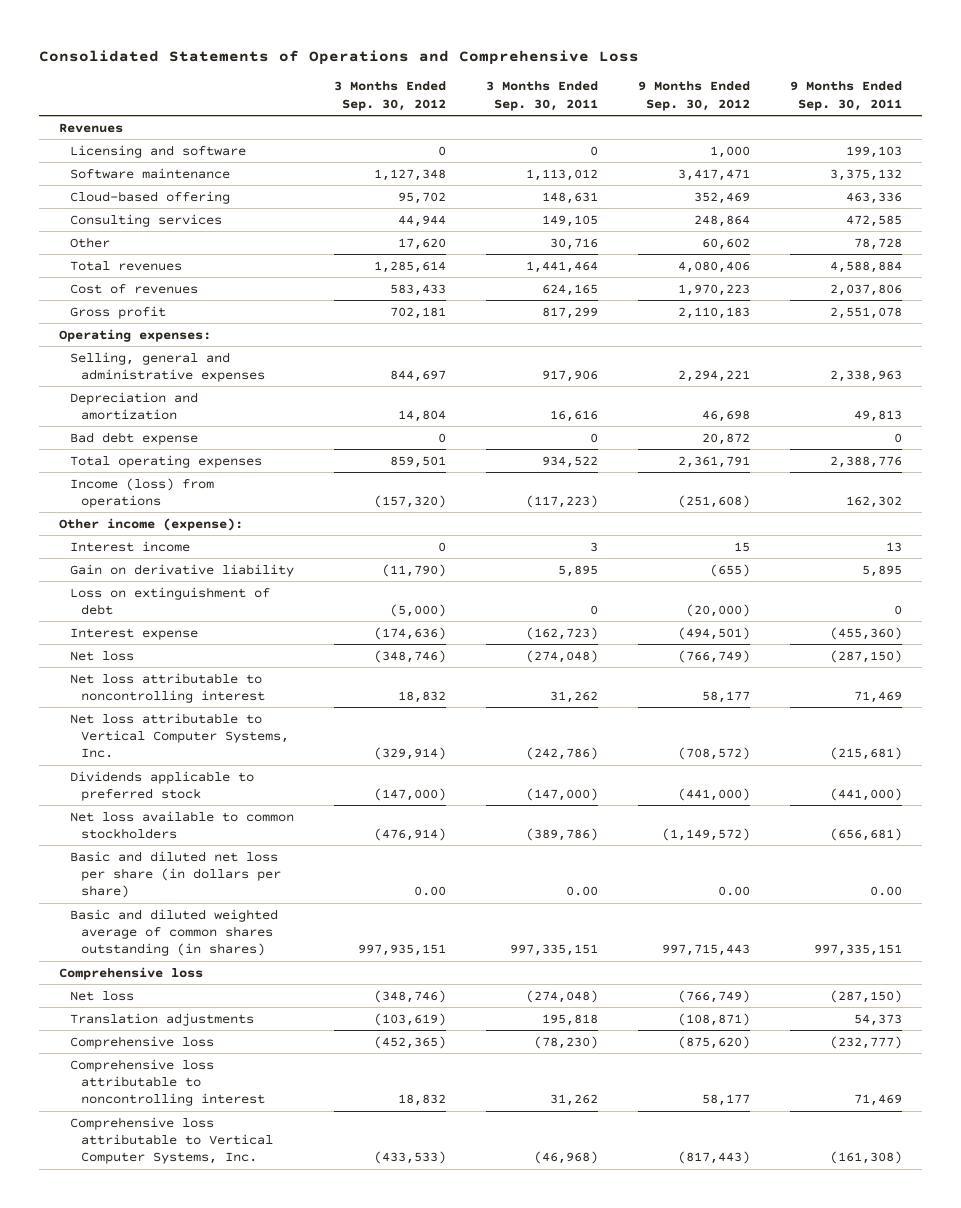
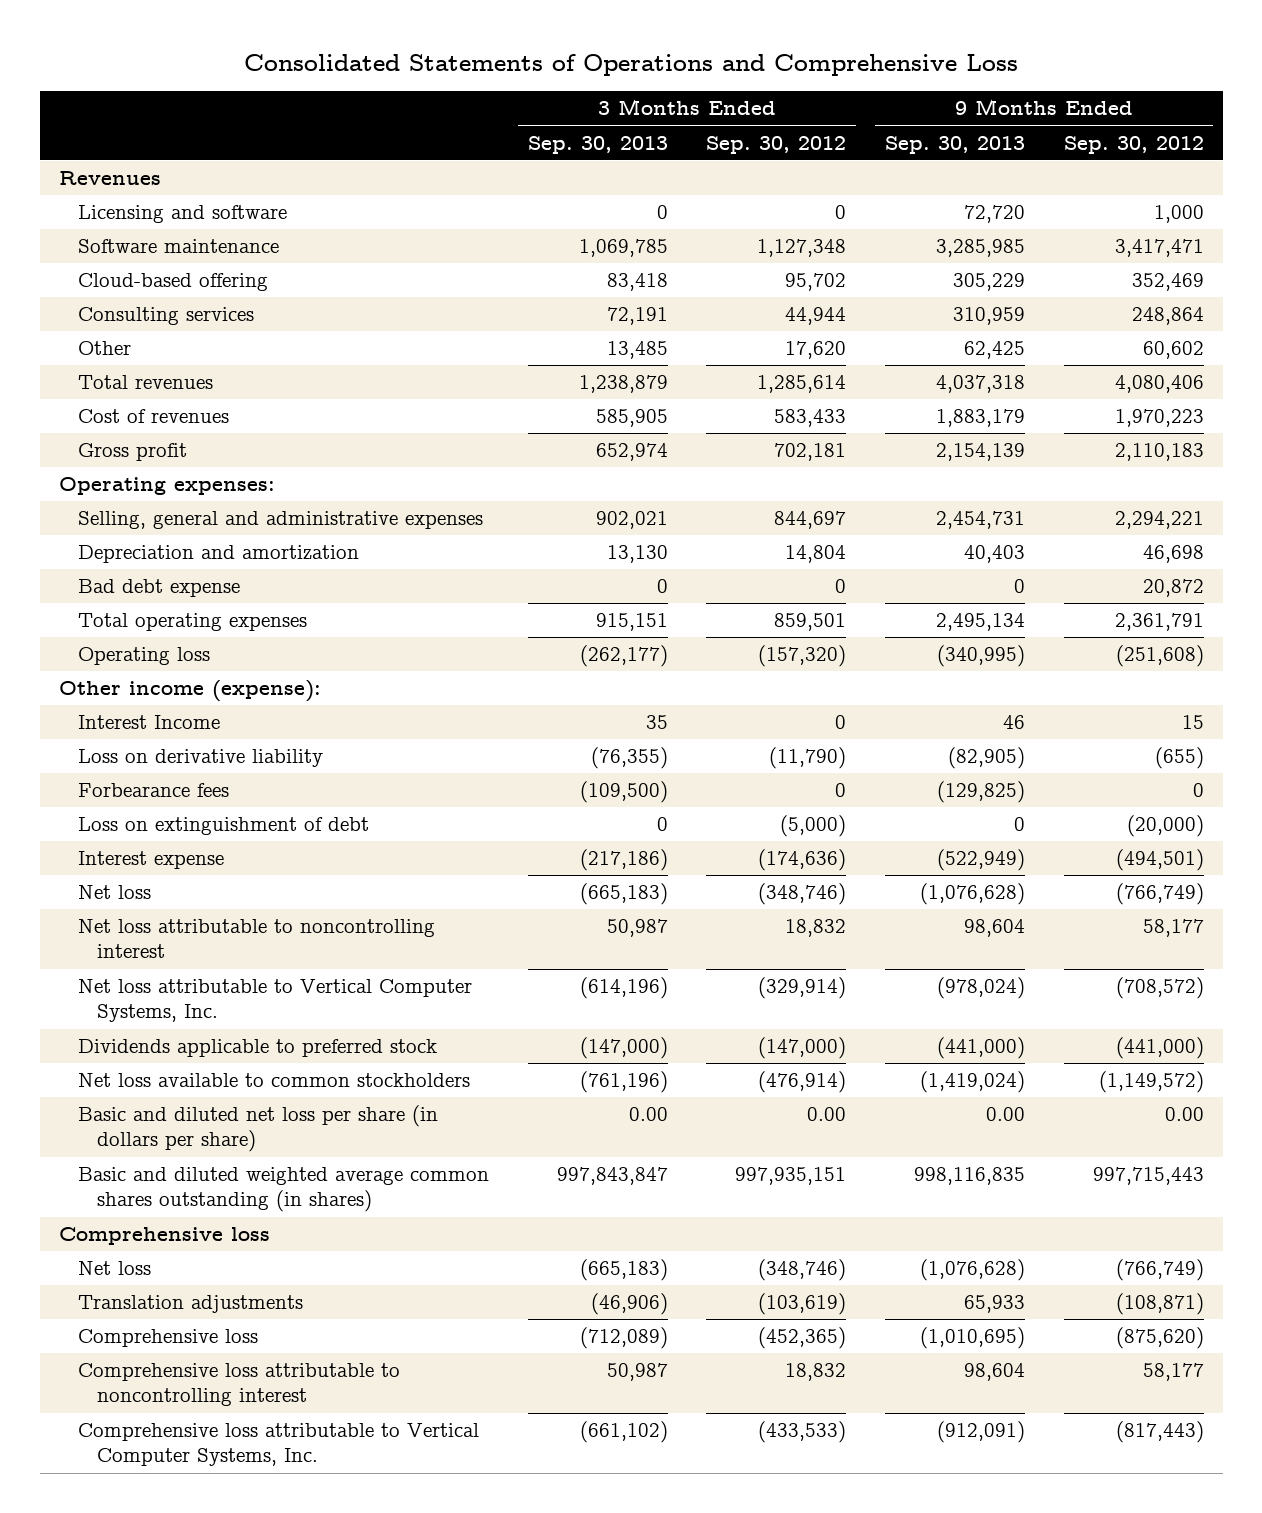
- | 3 Months Ended Sep. 30, 2012 | 3 Months Ended Sep. 30, 2011 | 9 Months Ended Sep. 30, 2012 | 9 Months Ended Sep. 30, 2011
+ | 3 Months Ended Sep. 30, 2013 | 3 Months Ended Sep. 30, 2012 | 9 Months Ended Sep. 30, 2013 | 9 Months Ended Sep. 30, 2012
- Income (loss) from operations | (157,320) | (117,223) | (251,608) | 162,302
+ Operating loss | (262,177) | (157,320) | (340,995) | (251,608)
- Interest income | 0 | 3 | 15 | 13
- Gain on derivative liability | (11,790) | 5,895 | (655) | 5,895
+ Interest Income | 35 | 0 | 46 | 15
+ Loss on derivative liability | (76,355) | (11,790) | (82,905) | (655)
+ Forbearance fees | (109,500) | 0 | (129,825) | 0
- Basic and diluted weighted average of common shares outstanding (in shares) | 997,935,151 | 997,335,151 | 997,715,443 | 997,335,151
+ Basic and diluted weighted average common shares outstanding (in shares) | 997,843,847 | 997,935,151 | 998,116,835 | 997,715,443

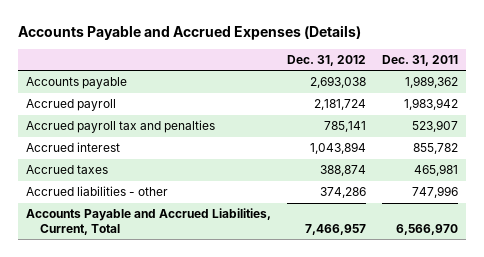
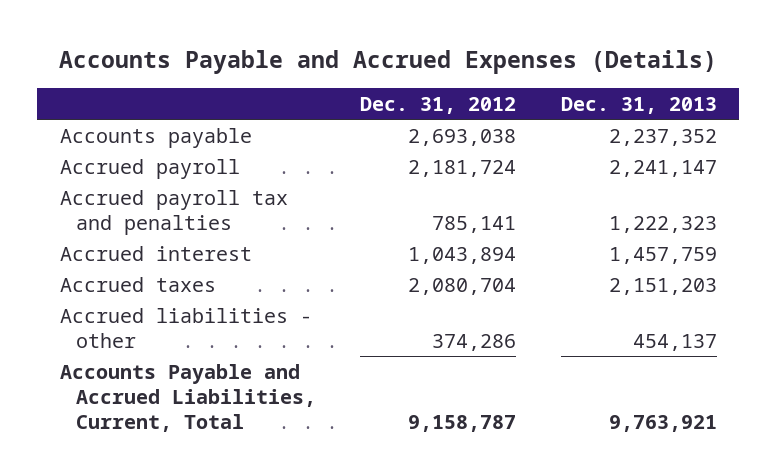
- | Dec. 31, 2012 | Dec. 31, 2011
+ | Dec. 31, 2012 | Dec. 31, 2013
- Accrued taxes | 388,874 | 465,981
+ Accrued taxes | 2,080,704 | 2,151,203
- Accounts Payable and Accrued Liabilities, Current, Total | 7,466,957 | 6,566,970
+ Accounts Payable and Accrued Liabilities, Current, Total | 9,158,787 | 9,763,921

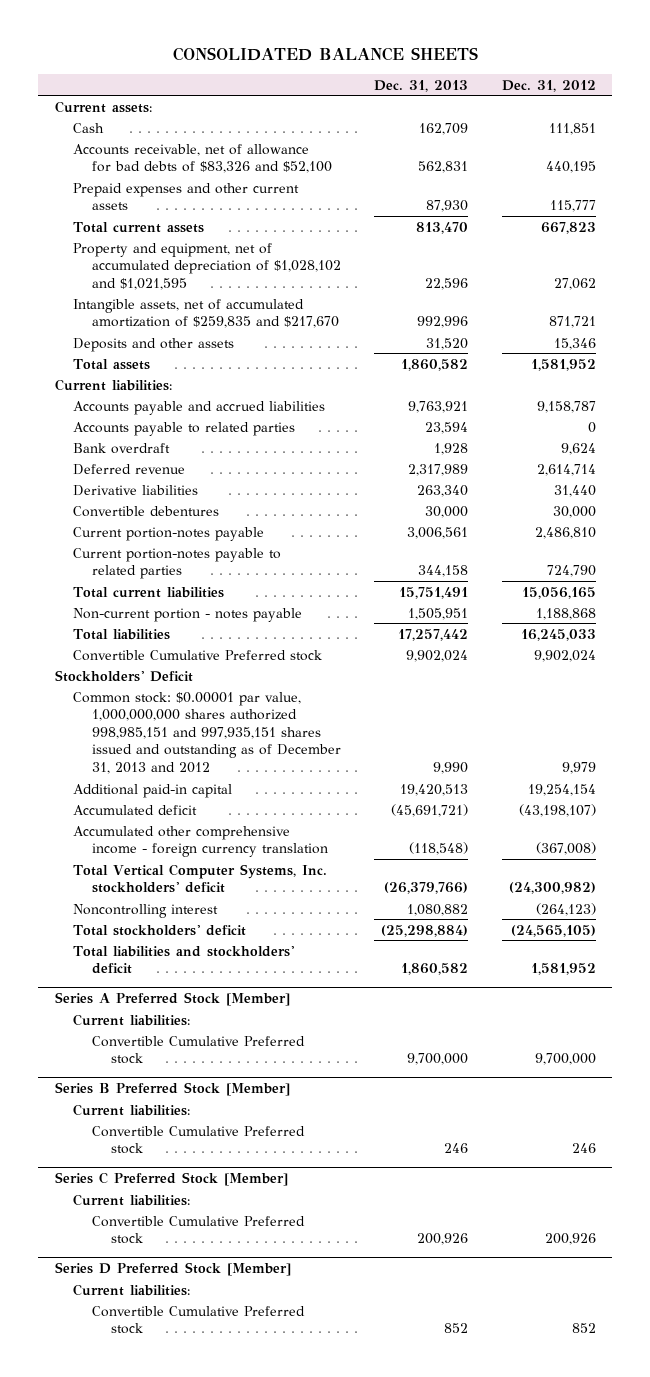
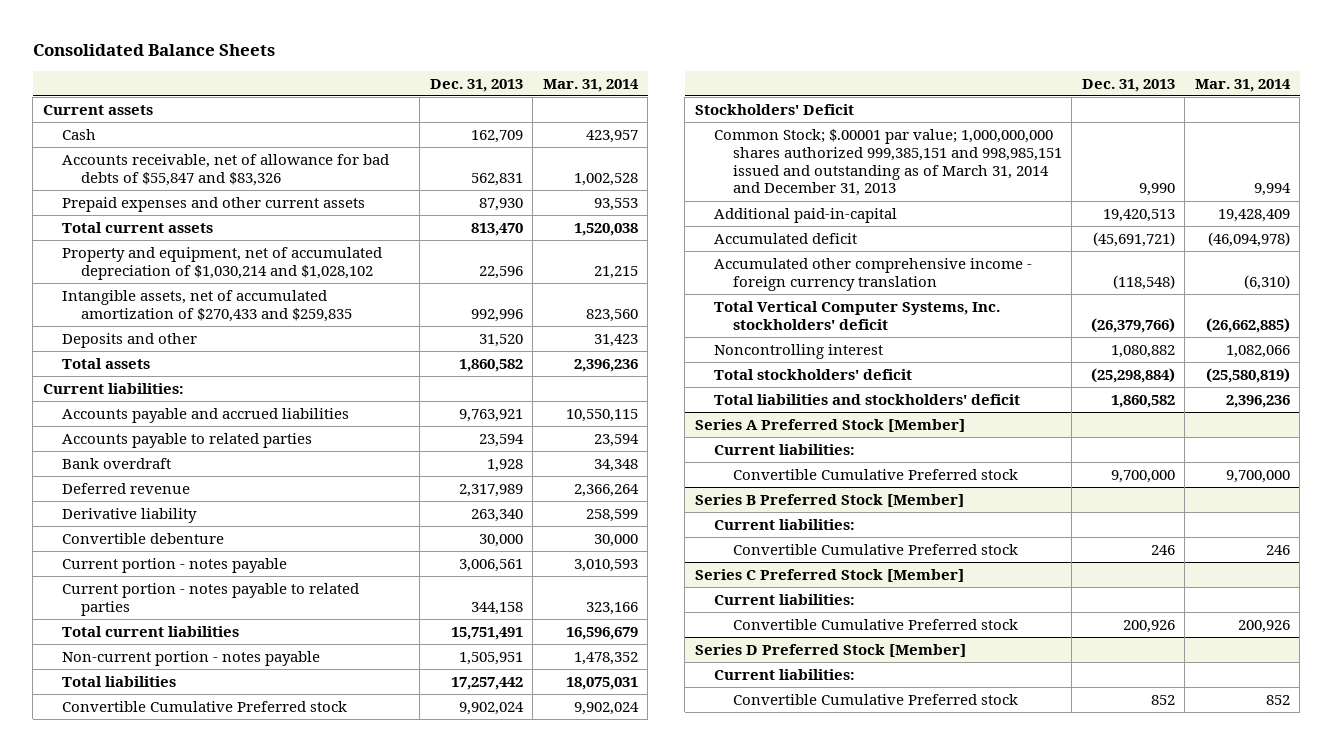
- CONSOLIDATED BALANCE SHEETS
+ Consolidated Balance Sheets
- | Dec. 31, 2013 | Dec. 31, 2012
+ | Dec. 31, 2013 | Mar. 31, 2014
- Current assets:
+ Current assets
- Accounts receivable, net of allowance for bad debts of $83,326 and $52,100 | 562,831 | 440,195
+ Accounts receivable, net of allowance for bad debts of $55,847 and $83,326 | 562,831 | 1,002,528
- Property and equipment, net of accumulated depreciation of $1,028,102 and $1,021,595 | 22,596 | 27,062
- Intangible assets, net of accumulated amortization of $259,835 and $217,670 | 992,996 | 871,721
- Deposits and other assets | 31,520 | 15,346
+ Property and equipment, net of accumulated depreciation of $1,030,214 and $1,028,102 | 22,596 | 21,215
+ Intangible assets, net of accumulated amortization of $270,433 and $259,835 | 992,996 | 823,560
+ Deposits and other | 31,520 | 31,423
- Derivative liabilities | 263,340 | 31,440
- Convertible debentures | 30,000 | 30,000
- Current portion-notes payable | 3,006,561 | 2,486,810
- Current portion-notes payable to related parties | 344,158 | 724,790
+ Derivative liability | 263,340 | 258,599
+ Convertible debenture | 30,000 | 30,000
+ Current portion - notes payable | 3,006,561 | 3,010,593
+ Current portion - notes payable to related parties | 344,158 | 323,166
- Common stock: $0.00001 par value, 1,000,000,000 shares authorized 998,985,151 and 997,935,151 shares issued and outstanding as of December 31, 2013 and 2012 | 9,990 | 9,979
- Additional paid-in capital | 19,420,513 | 19,254,154
+ Common Stock; $.00001 par value; 1,000,000,000 shares authorized 999,385,151 and 998,985,151 issued and outstanding as of March 31, 2014 and December 31, 2013 | 9,990 | 9,994
+ Additional paid-in-capital | 19,420,513 | 19,428,409

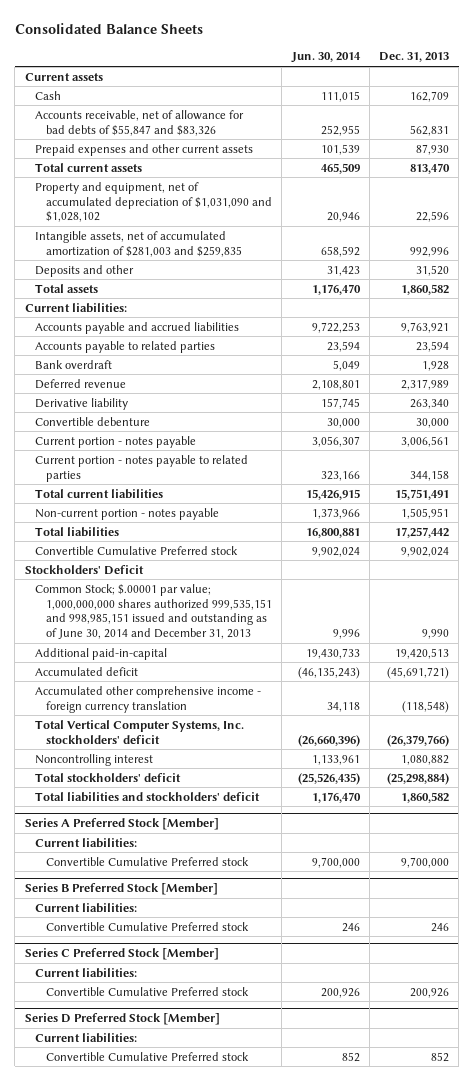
- | Dec. 31, 2013 | Mar. 31, 2014
+ | Jun. 30, 2014 | Dec. 31, 2013
- Property and equipment, net of accumulated depreciation of $1,030,214 and $1,028,102 | 22,596 | 21,215
- Intangible assets, net of accumulated amortization of $270,433 and $259,835 | 992,996 | 823,560
+ Property and equipment, net of accumulated depreciation of $1,031,090 and $1,028,102 | 20,946 | 22,596
+ Intangible assets, net of accumulated amortization of $281,003 and $259,835 | 658,592 | 992,996
- Common Stock; $.00001 par value; 1,000,000,000 shares authorized 999,385,151 and 998,985,151 issued and outstanding as of March 31, 2014 and December 31, 2013 | 9,990 | 9,994
+ Common Stock; $.00001 par value; 1,000,000,000 shares authorized 999,535,151 and 998,985,151 issued and outstanding as of June 30, 2014 and December 31, 2013 | 9,996 | 9,990

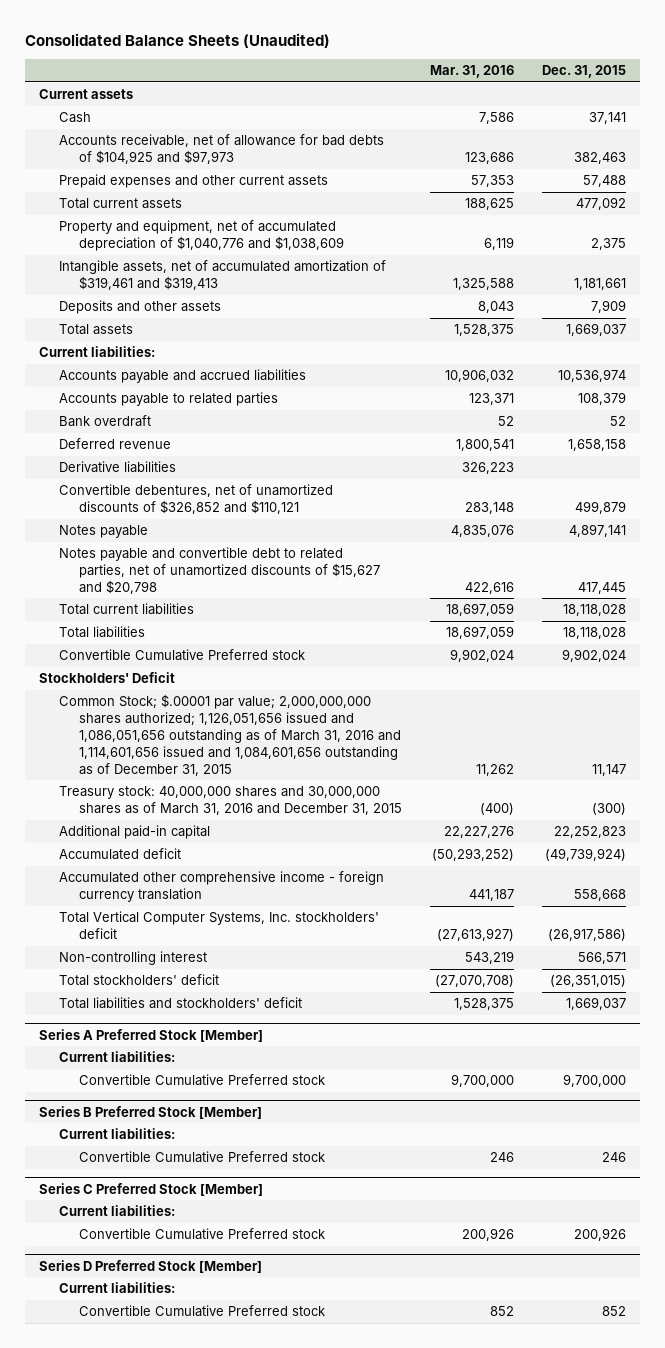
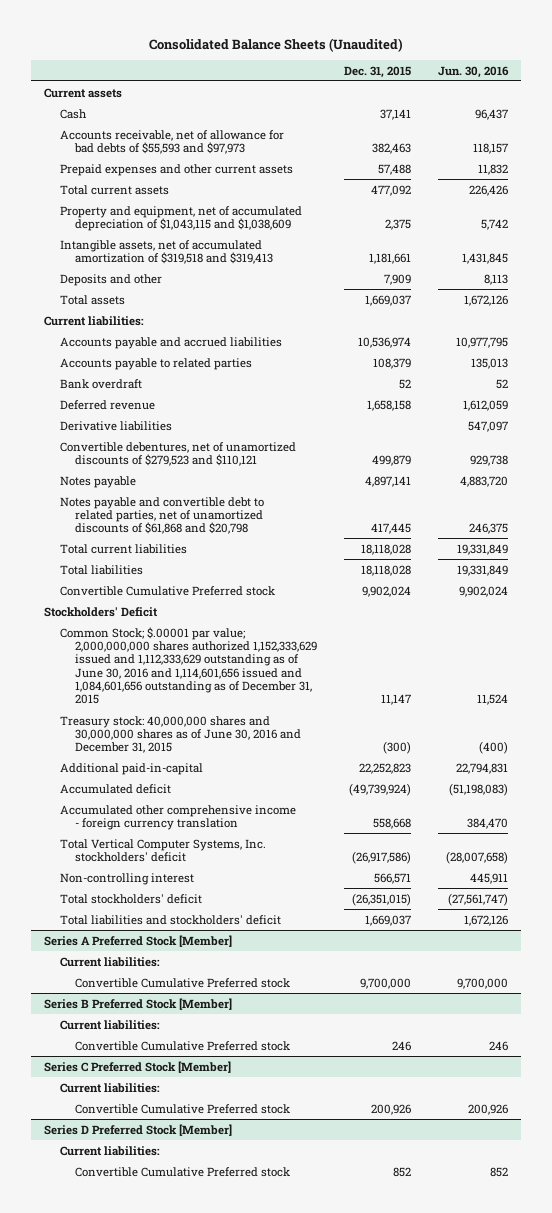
- | Mar. 31, 2016 | Dec. 31, 2015
+ | Dec. 31, 2015 | Jun. 30, 2016
- Accounts receivable, net of allowance for bad debts of $104,925 and $97,973 | 123,686 | 382,463
+ Accounts receivable, net of allowance for bad debts of $55,593 and $97,973 | 382,463 | 118,157
- Property and equipment, net of accumulated depreciation of $1,040,776 and $1,038,609 | 6,119 | 2,375
- Intangible assets, net of accumulated amortization of $319,461 and $319,413 | 1,325,588 | 1,181,661
- Deposits and other assets | 8,043 | 7,909
+ Property and equipment, net of accumulated depreciation of $1,043,115 and $1,038,609 | 2,375 | 5,742
+ Intangible assets, net of accumulated amortization of $319,518 and $319,413 | 1,181,661 | 1,431,845
+ Deposits and other | 7,909 | 8,113
- Convertible debentures, net of unamortized discounts of $326,852 and $110,121 | 283,148 | 499,879
+ Convertible debentures, net of unamortized discounts of $279,523 and $110,121 | 499,879 | 929,738
- Notes payable and convertible debt to related parties, net of unamortized discounts of $15,627 and $20,798 | 422,616 | 417,445
+ Notes payable and convertible debt to related parties, net of unamortized discounts of $61,868 and $20,798 | 417,445 | 246,375
- Common Stock; $.00001 par value; 2,000,000,000 shares authorized; 1,126,051,656 issued and 1,086,051,656 outstanding as of March 31, 2016 and 1,114,601,656 issued and 1,084,601,656 outstanding as of December 31, 2015 | 11,262 | 11,147
- Treasury stock: 40,000,000 shares and 30,000,000 shares as of March 31, 2016 and December 31, 2015 | (400) | (300)
- Additional paid-in capital | 22,227,276 | 22,252,823
+ Common Stock; $.00001 par value; 2,000,000,000 shares authorized 1,152,333,629 issued and 1,112,333,629 outstanding as of June 30, 2016 and 1,114,601,656 issued and 1,084,601,656 outstanding as of December 31, 2015 | 11,147 | 11,524
+ Treasury stock: 40,000,000 shares and 30,000,000 shares as of June 30, 2016 and December 31, 2015 | (300) | (400)
+ Additional paid-in-capital | 22,252,823 | 22,794,831

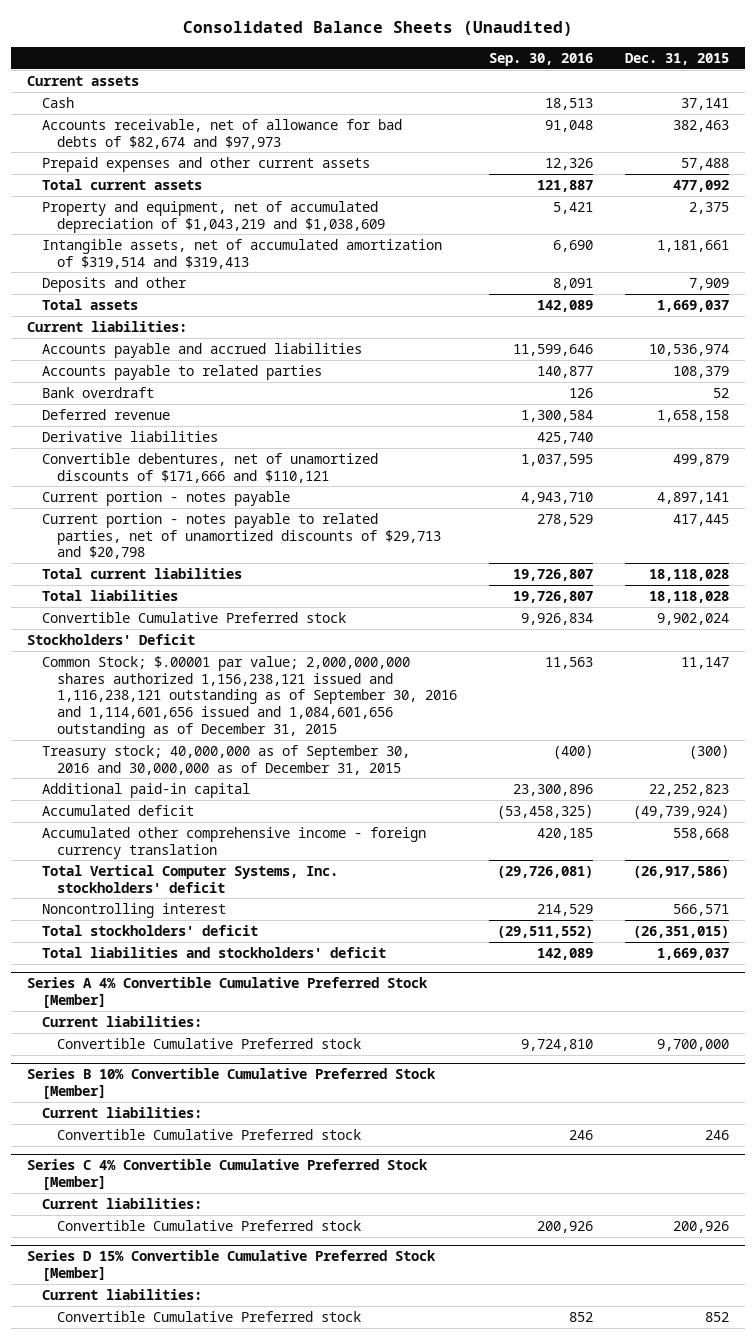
- | Dec. 31, 2015 | Jun. 30, 2016
+ | Sep. 30, 2016 | Dec. 31, 2015
- Accounts receivable, net of allowance for bad debts of $55,593 and $97,973 | 382,463 | 118,157
+ Accounts receivable, net of allowance for bad debts of $82,674 and $97,973 | 91,048 | 382,463
- Property and equipment, net of accumulated depreciation of $1,043,115 and $1,038,609 | 2,375 | 5,742
- Intangible assets, net of accumulated amortization of $319,518 and $319,413 | 1,181,661 | 1,431,845
+ Property and equipment, net of accumulated depreciation of $1,043,219 and $1,038,609 | 5,421 | 2,375
+ Intangible assets, net of accumulated amortization of $319,514 and $319,413 | 6,690 | 1,181,661
- Convertible debentures, net of unamortized discounts of $279,523 and $110,121 | 499,879 | 929,738
- Notes payable | 4,897,141 | 4,883,720
- Notes payable and convertible debt to related parties, net of unamortized discounts of $61,868 and $20,798 | 417,445 | 246,375
+ Convertible debentures, net of unamortized discounts of $171,666 and $110,121 | 1,037,595 | 499,879
+ Current portion - notes payable | 4,943,710 | 4,897,141
+ Current portion - notes payable to related parties, net of unamortized discounts of $29,713 and $20,798 | 278,529 | 417,445
- Common Stock; $.00001 par value; 2,000,000,000 shares authorized 1,152,333,629 issued and 1,112,333,629 outstanding as of June 30, 2016 and 1,114,601,656 issued and 1,084,601,656 outstanding as of December 31, 2015 | 11,147 | 11,524
- Treasury stock: 40,000,000 shares and 30,000,000 shares as of June 30, 2016 and December 31, 2015 | (300) | (400)
- Additional paid-in-capital | 22,252,823 | 22,794,831
+ Common Stock; $.00001 par value; 2,000,000,000 shares authorized 1,156,238,121 issued and 1,116,238,121 outstanding as of September 30, 2016 and 1,114,601,656 issued and 1,084,601,656 outstanding as of December 31, 2015 | 11,563 | 11,147
+ Treasury stock; 40,000,000 as of September 30, 2016 and 30,000,000 as of December 31, 2015 | (400) | (300)
+ Additional paid-in capital | 23,300,896 | 22,252,823
- Non-controlling interest | 566,571 | 445,911
+ Noncontrolling interest | 214,529 | 566,571
- Series A Preferred Stock [Member]
+ Series A 4% Convertible Cumulative Preferred Stock [Member]
- Series B Preferred Stock [Member]
+ Series B 10% Convertible Cumulative Preferred Stock [Member]
- Series C Preferred Stock [Member]
+ Series C 4% Convertible Cumulative Preferred Stock [Member]
- Series D Preferred Stock [Member]
+ Series D 15% Convertible Cumulative Preferred Stock [Member]

